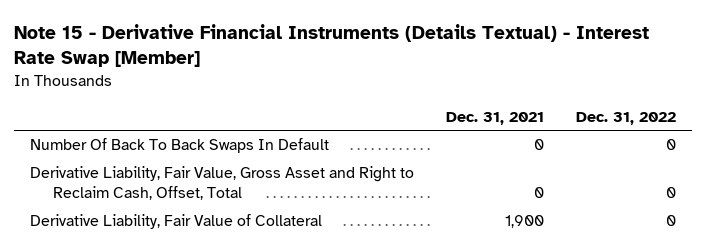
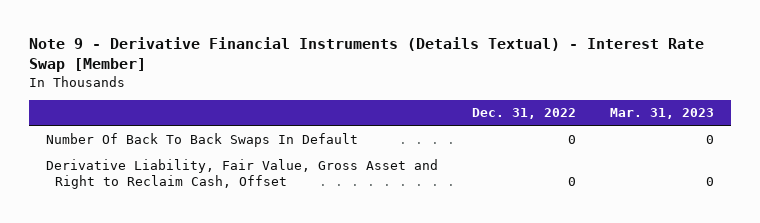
- Note 15 - Derivative Financial Instruments (Details Textual) - Interest Rate Swap [Member]
+ Note 9 - Derivative Financial Instruments (Details Textual) - Interest Rate Swap [Member]
- | Dec. 31, 2021 | Dec. 31, 2022
+ | Dec. 31, 2022 | Mar. 31, 2023
- Derivative Liability, Fair Value, Gross Asset and Right to Reclaim Cash, Offset, Total | 0 | 0
- Derivative Liability, Fair Value of Collateral | 1,900 | 0
+ Derivative Liability, Fair Value, Gross Asset and Right to Reclaim Cash, Offset | 0 | 0

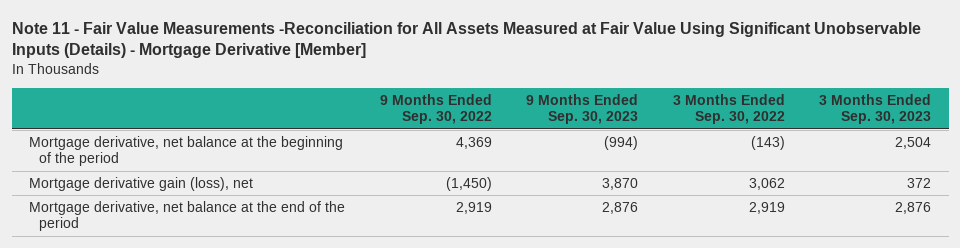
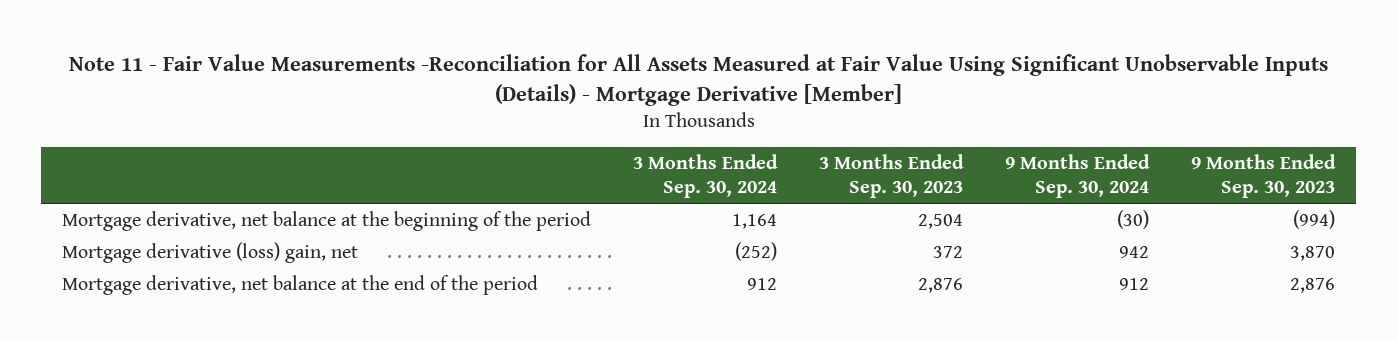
- | 9 Months Ended Sep. 30, 2022 | 9 Months Ended Sep. 30, 2023 | 3 Months Ended Sep. 30, 2022 | 3 Months Ended Sep. 30, 2023
+ | 3 Months Ended Sep. 30, 2024 | 3 Months Ended Sep. 30, 2023 | 9 Months Ended Sep. 30, 2024 | 9 Months Ended Sep. 30, 2023
- Mortgage derivative gain (loss), net | (1,450) | 3,870 | 3,062 | 372
+ Mortgage derivative (loss) gain, net | (252) | 372 | 942 | 3,870

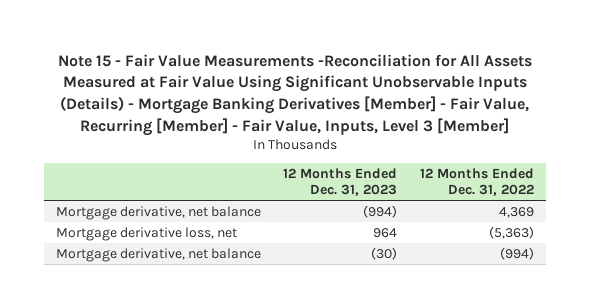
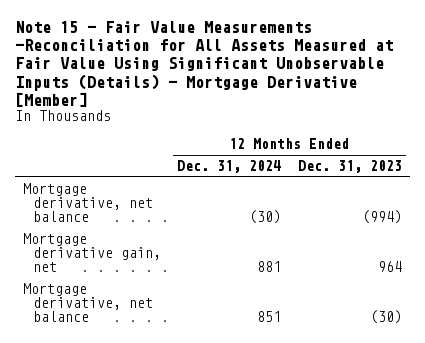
- Note 15 - Fair Value Measurements -Reconciliation for All Assets Measured at Fair Value Using Significant Unobservable Inputs (Details) - Mortgage Banking Derivatives [Member] - Fair Value, Recurring [Member] - Fair Value, Inputs, Level 3 [Member]
+ Note 15 - Fair Value Measurements -Reconciliation for All Assets Measured at Fair Value Using Significant Unobservable Inputs (Details) - Mortgage Derivative [Member]
- | 12 Months Ended Dec. 31, 2023 | 12 Months Ended Dec. 31, 2022
+ | 12 Months Ended Dec. 31, 2024 | 12 Months Ended Dec. 31, 2023
- Mortgage derivative loss, net | 964 | (5,363)
+ Mortgage derivative gain, net | 881 | 964

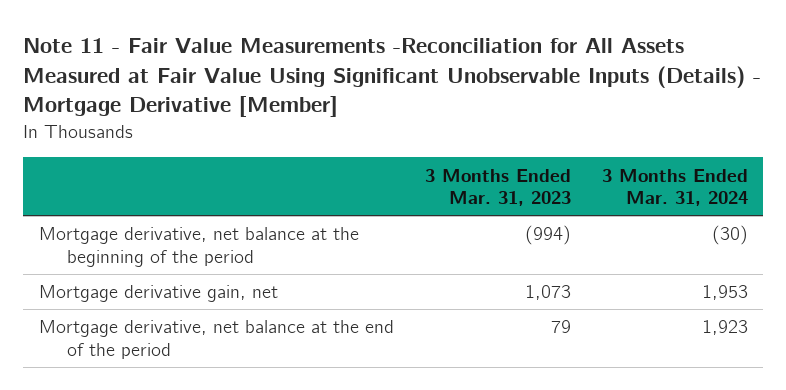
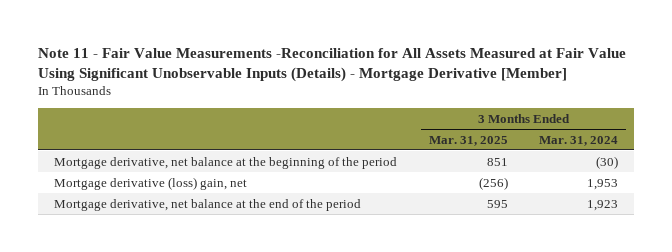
- | 3 Months Ended Mar. 31, 2023 | 3 Months Ended Mar. 31, 2024
+ | 3 Months Ended Mar. 31, 2025 | 3 Months Ended Mar. 31, 2024
- Mortgage derivative gain, net | 1,073 | 1,953
+ Mortgage derivative (loss) gain, net | (256) | 1,953

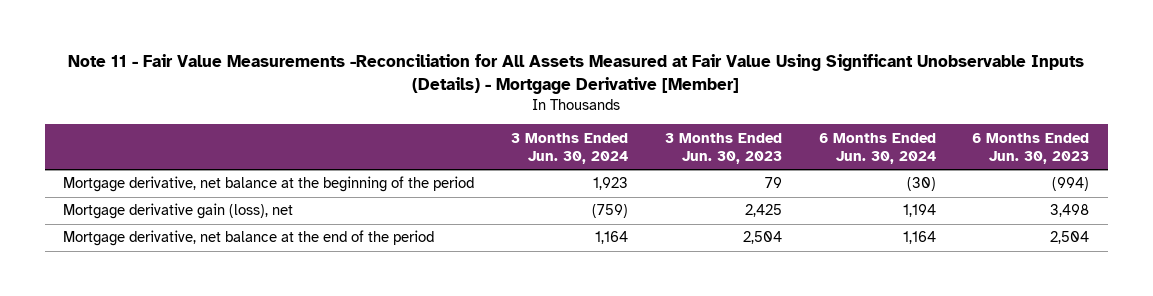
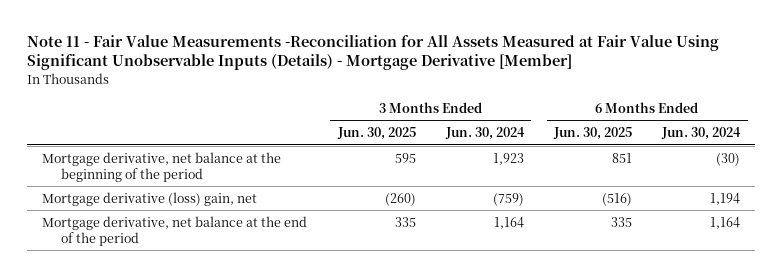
- | 3 Months Ended Jun. 30, 2024 | 3 Months Ended Jun. 30, 2023 | 6 Months Ended Jun. 30, 2024 | 6 Months Ended Jun. 30, 2023
+ | 3 Months Ended Jun. 30, 2025 | 3 Months Ended Jun. 30, 2024 | 6 Months Ended Jun. 30, 2025 | 6 Months Ended Jun. 30, 2024
- Mortgage derivative gain (loss), net | (759) | 2,425 | 1,194 | 3,498
+ Mortgage derivative (loss) gain, net | (260) | (759) | (516) | 1,194

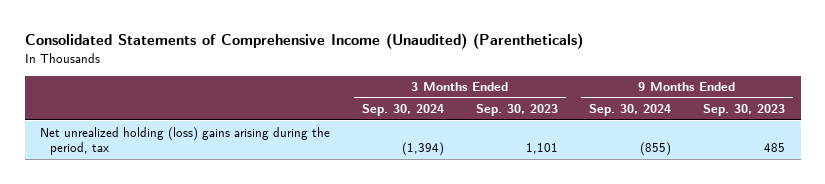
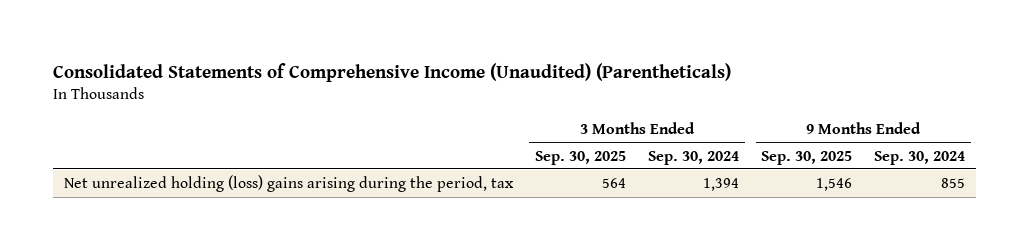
- | 3 Months Ended Sep. 30, 2024 | 3 Months Ended Sep. 30, 2023 | 9 Months Ended Sep. 30, 2024 | 9 Months Ended Sep. 30, 2023
+ | 3 Months Ended Sep. 30, 2025 | 3 Months Ended Sep. 30, 2024 | 9 Months Ended Sep. 30, 2025 | 9 Months Ended Sep. 30, 2024
- Net unrealized holding (loss) gains arising during the period, tax | (1,394) | 1,101 | (855) | 485
+ Net unrealized holding (loss) gains arising during the period, tax | 564 | 1,394 | 1,546 | 855

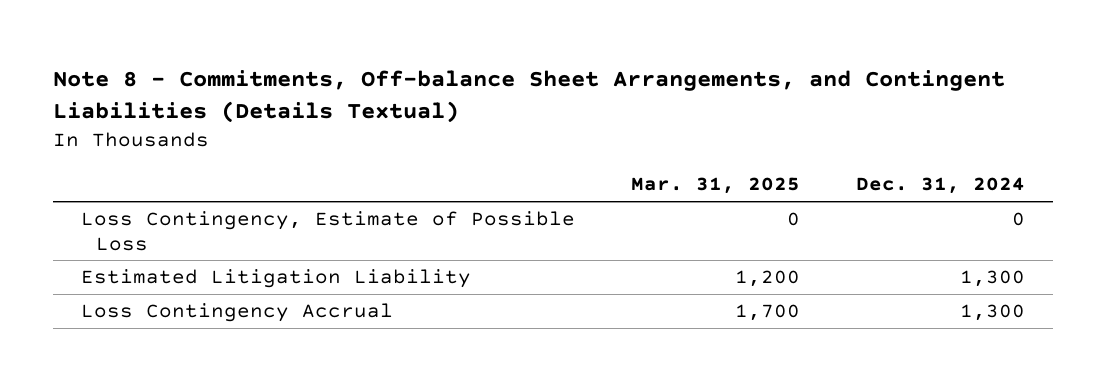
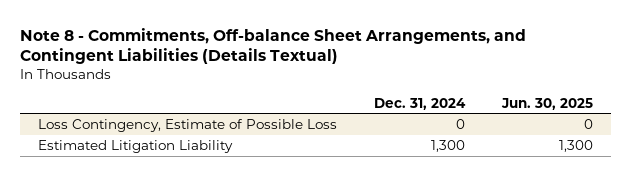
- | Mar. 31, 2025 | Dec. 31, 2024
+ | Dec. 31, 2024 | Jun. 30, 2025
- Loss Contingency Accrual | 1,700 | 1,300

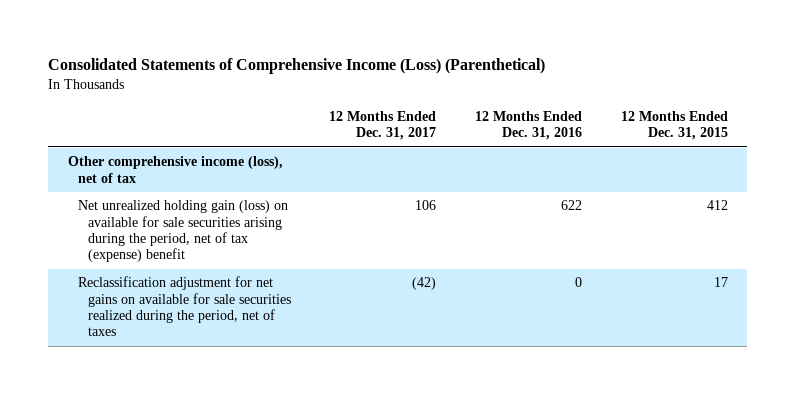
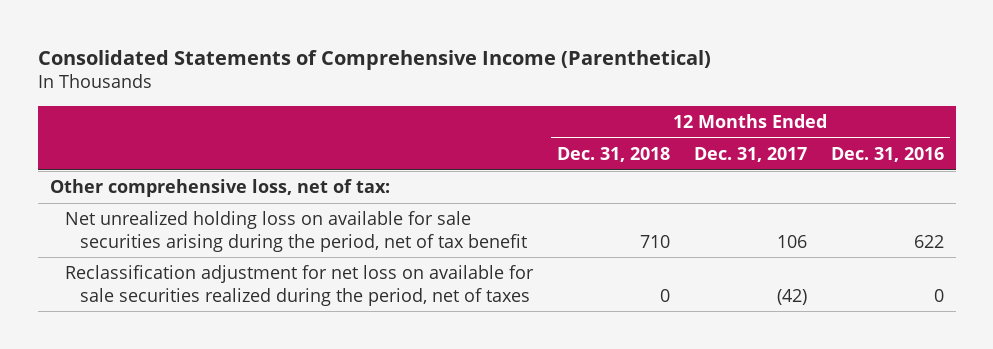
- Consolidated Statements of Comprehensive Income (Loss) (Parenthetical)
+ Consolidated Statements of Comprehensive Income (Parenthetical)
- | 12 Months Ended Dec. 31, 2017 | 12 Months Ended Dec. 31, 2016 | 12 Months Ended Dec. 31, 2015
+ | 12 Months Ended Dec. 31, 2018 | 12 Months Ended Dec. 31, 2017 | 12 Months Ended Dec. 31, 2016
- Other comprehensive income (loss), net of tax
- Net unrealized holding gain (loss) on available for sale securities arising during the period, net of tax (expense) benefit | 106 | 622 | 412
- Reclassification adjustment for net gains on available for sale securities realized during the period, net of taxes | (42) | 0 | 17
+ Other comprehensive loss, net of tax:
+ Net unrealized holding loss on available for sale securities arising during the period, net of tax benefit | 710 | 106 | 622
+ Reclassification adjustment for net loss on available for sale securities realized during the period, net of taxes | 0 | (42) | 0

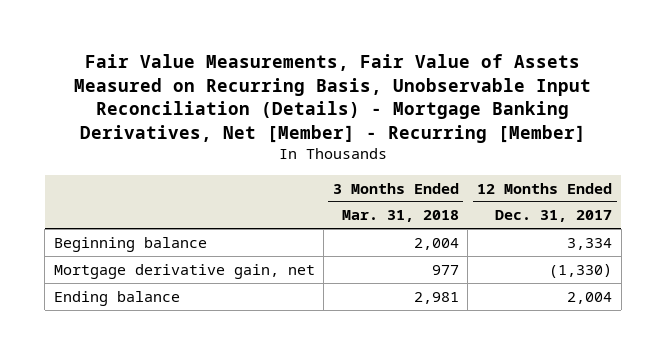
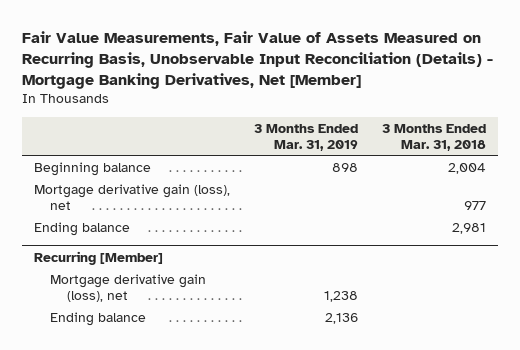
- Fair Value Measurements, Fair Value of Assets Measured on Recurring Basis, Unobservable Input Reconciliation (Details) - Mortgage Banking Derivatives, Net [Member] - Recurring [Member]
+ Fair Value Measurements, Fair Value of Assets Measured on Recurring Basis, Unobservable Input Reconciliation (Details) - Mortgage Banking Derivatives, Net [Member]
- | 3 Months Ended Mar. 31, 2018 | 12 Months Ended Dec. 31, 2017
+ | 3 Months Ended Mar. 31, 2019 | 3 Months Ended Mar. 31, 2018
- Mortgage derivative gain, net | 977 | (1,330)
+ Mortgage derivative gain (loss), net | | 977
+ Recurring [Member]
+ Mortgage derivative gain (loss), net | 1,238 |
+ Ending balance | 2,136 |

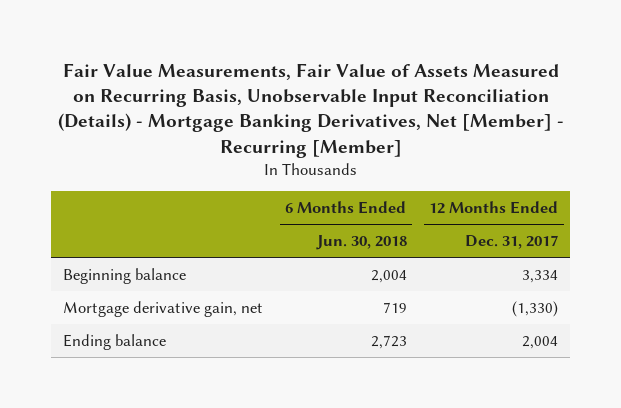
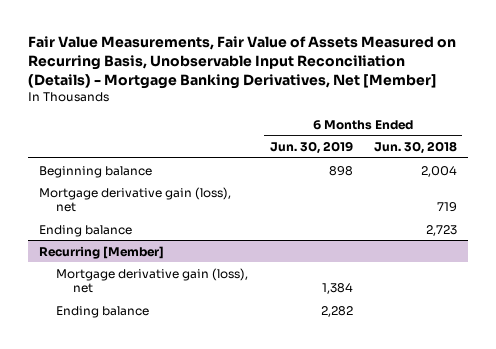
- Fair Value Measurements, Fair Value of Assets Measured on Recurring Basis, Unobservable Input Reconciliation (Details) - Mortgage Banking Derivatives, Net [Member] - Recurring [Member]
+ Fair Value Measurements, Fair Value of Assets Measured on Recurring Basis, Unobservable Input Reconciliation (Details) - Mortgage Banking Derivatives, Net [Member]
- | 6 Months Ended Jun. 30, 2018 | 12 Months Ended Dec. 31, 2017
+ | 6 Months Ended Jun. 30, 2019 | 6 Months Ended Jun. 30, 2018
- Mortgage derivative gain, net | 719 | (1,330)
+ Mortgage derivative gain (loss), net | | 719
+ Recurring [Member]
+ Mortgage derivative gain (loss), net | 1,384 |
+ Ending balance | 2,282 |

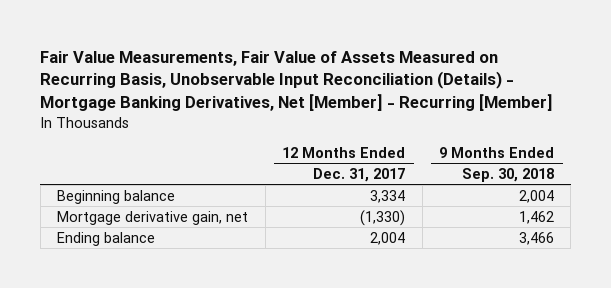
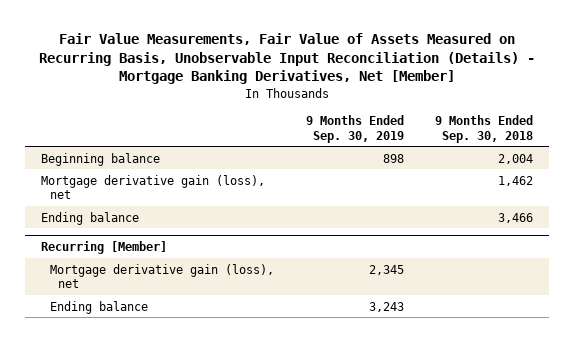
- Fair Value Measurements, Fair Value of Assets Measured on Recurring Basis, Unobservable Input Reconciliation (Details) - Mortgage Banking Derivatives, Net [Member] - Recurring [Member]
+ Fair Value Measurements, Fair Value of Assets Measured on Recurring Basis, Unobservable Input Reconciliation (Details) - Mortgage Banking Derivatives, Net [Member]
- | 12 Months Ended Dec. 31, 2017 | 9 Months Ended Sep. 30, 2018
+ | 9 Months Ended Sep. 30, 2019 | 9 Months Ended Sep. 30, 2018
- Mortgage derivative gain, net | (1,330) | 1,462
+ Mortgage derivative gain (loss), net | | 1,462
+ Recurring [Member]
+ Mortgage derivative gain (loss), net | 2,345 |
+ Ending balance | 3,243 |

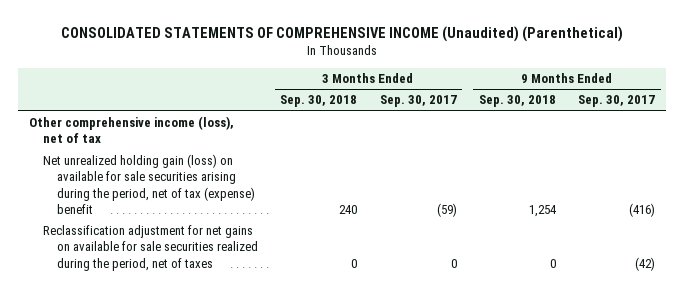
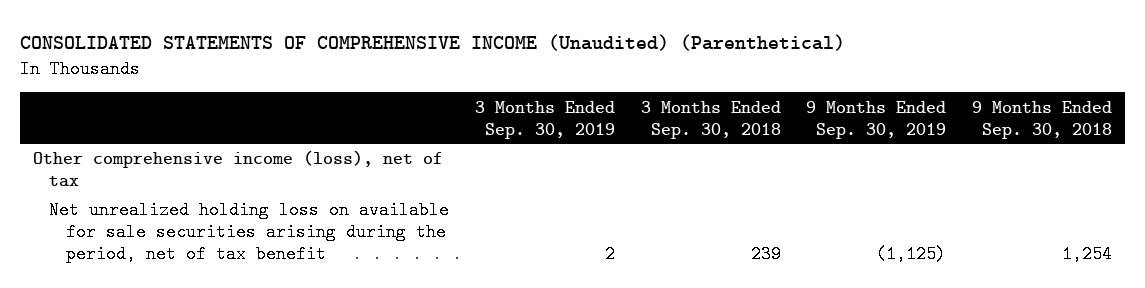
- | 3 Months Ended Sep. 30, 2018 | 3 Months Ended Sep. 30, 2017 | 9 Months Ended Sep. 30, 2018 | 9 Months Ended Sep. 30, 2017
+ | 3 Months Ended Sep. 30, 2019 | 3 Months Ended Sep. 30, 2018 | 9 Months Ended Sep. 30, 2019 | 9 Months Ended Sep. 30, 2018
- Net unrealized holding gain (loss) on available for sale securities arising during the period, net of tax (expense) benefit | 240 | (59) | 1,254 | (416)
- Reclassification adjustment for net gains on available for sale securities realized during the period, net of taxes | 0 | 0 | 0 | (42)
+ Net unrealized holding loss on available for sale securities arising during the period, net of tax benefit | 2 | 239 | (1,125) | 1,254

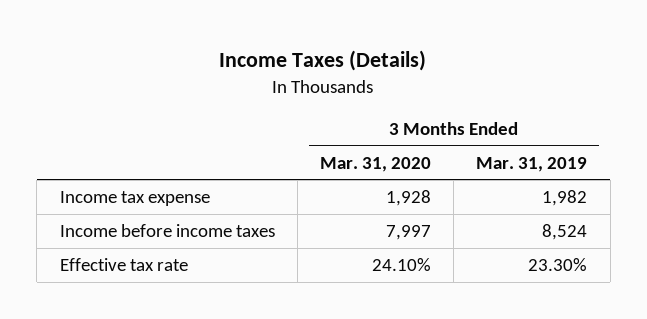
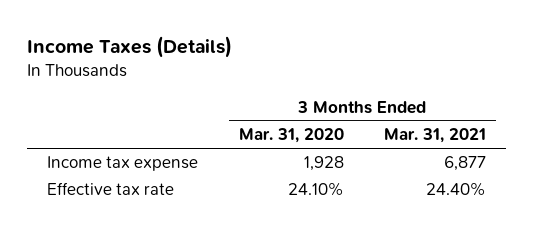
- | 3 Months Ended Mar. 31, 2020 | 3 Months Ended Mar. 31, 2019
+ | 3 Months Ended Mar. 31, 2020 | 3 Months Ended Mar. 31, 2021
- Income before income taxes | 7,997 | 8,524

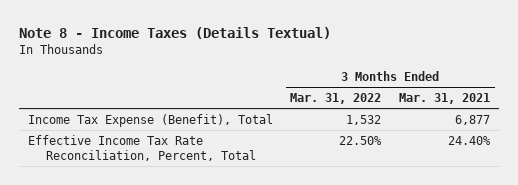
- Income Taxes (Details)
+ Note 8 - Income Taxes (Details Textual)
- | 3 Months Ended Mar. 31, 2020 | 3 Months Ended Mar. 31, 2021
+ | 3 Months Ended Mar. 31, 2022 | 3 Months Ended Mar. 31, 2021
- Income tax expense | 1,928 | 6,877
- Effective tax rate | 24.10% | 24.40%
+ Income Tax Expense (Benefit), Total | 1,532 | 6,877
+ Effective Income Tax Rate Reconciliation, Percent, Total | 22.50% | 24.40%

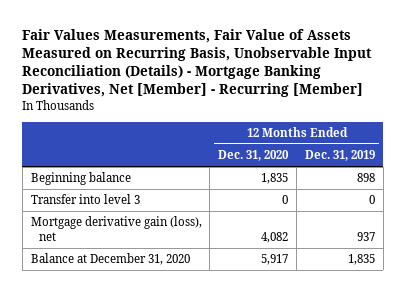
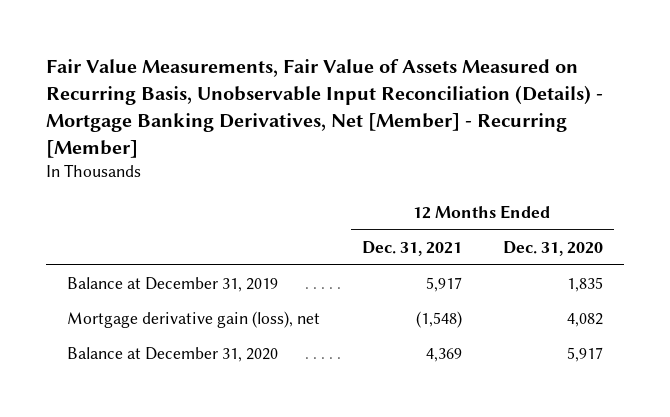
- Fair Values Measurements, Fair Value of Assets Measured on Recurring Basis, Unobservable Input Reconciliation (Details) - Mortgage Banking Derivatives, Net [Member] - Recurring [Member]
+ Fair Value Measurements, Fair Value of Assets Measured on Recurring Basis, Unobservable Input Reconciliation (Details) - Mortgage Banking Derivatives, Net [Member] - Recurring [Member]
- | 12 Months Ended Dec. 31, 2020 | 12 Months Ended Dec. 31, 2019
+ | 12 Months Ended Dec. 31, 2021 | 12 Months Ended Dec. 31, 2020
- Beginning balance | 1,835 | 898
- Transfer into level 3 | 0 | 0
+ Balance at December 31, 2019 | 5,917 | 1,835

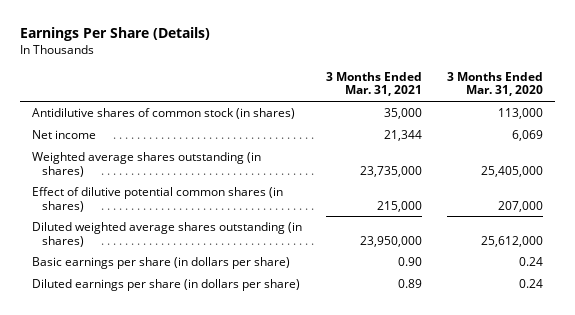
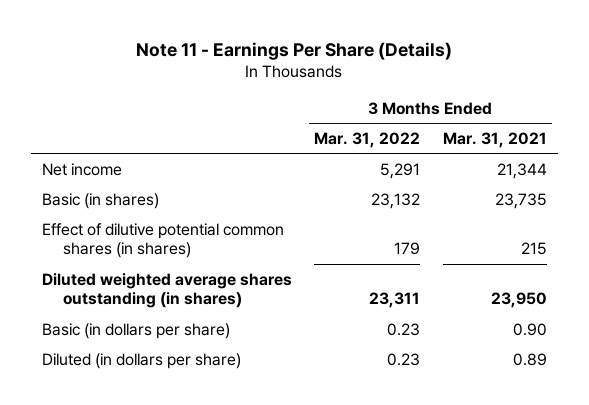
- Earnings Per Share (Details)
+ Note 11 - Earnings Per Share (Details)
- | 3 Months Ended Mar. 31, 2021 | 3 Months Ended Mar. 31, 2020
+ | 3 Months Ended Mar. 31, 2022 | 3 Months Ended Mar. 31, 2021
- Antidilutive shares of common stock (in shares) | 35,000 | 113,000
- Weighted average shares outstanding (in shares) | 23,735,000 | 25,405,000
- Effect of dilutive potential common shares (in shares) | 215,000 | 207,000
- Diluted weighted average shares outstanding (in shares) | 23,950,000 | 25,612,000
- Basic earnings per share (in dollars per share) | 0.90 | 0.24
- Diluted earnings per share (in dollars per share) | 0.89 | 0.24
+ Basic (in shares) | 23,132 | 23,735
+ Effect of dilutive potential common shares (in shares) | 179 | 215
+ Diluted weighted average shares outstanding (in shares) | 23,311 | 23,950
+ Basic (in dollars per share) | 0.23 | 0.90
+ Diluted (in dollars per share) | 0.23 | 0.89

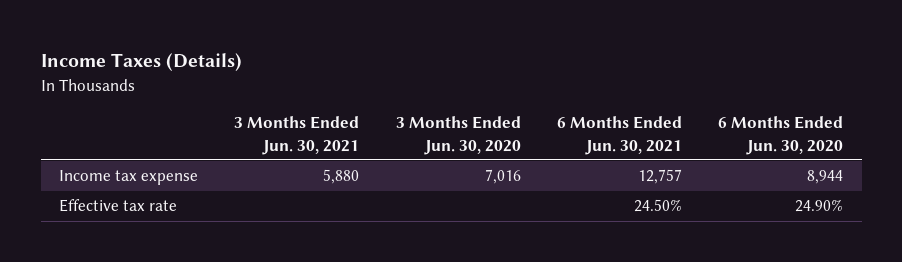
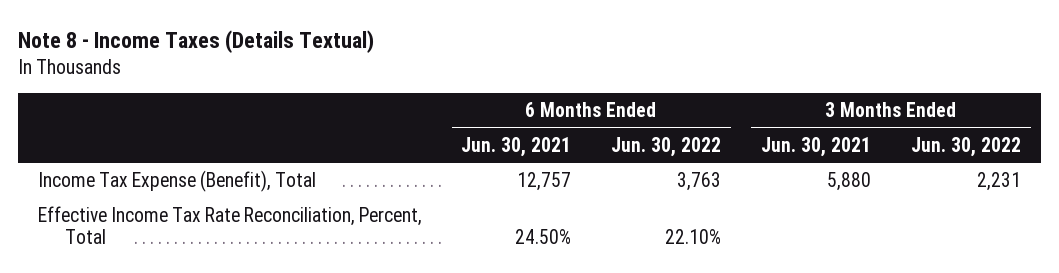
- Income Taxes (Details)
+ Note 8 - Income Taxes (Details Textual)
- | 3 Months Ended Jun. 30, 2021 | 3 Months Ended Jun. 30, 2020 | 6 Months Ended Jun. 30, 2021 | 6 Months Ended Jun. 30, 2020
+ | 6 Months Ended Jun. 30, 2021 | 6 Months Ended Jun. 30, 2022 | 3 Months Ended Jun. 30, 2021 | 3 Months Ended Jun. 30, 2022
- Income tax expense | 5,880 | 7,016 | 12,757 | 8,944
- Effective tax rate | | | 24.50% | 24.90%
+ Income Tax Expense (Benefit), Total | 12,757 | 3,763 | 5,880 | 2,231
+ Effective Income Tax Rate Reconciliation, Percent, Total | 24.50% | 22.10% | |

